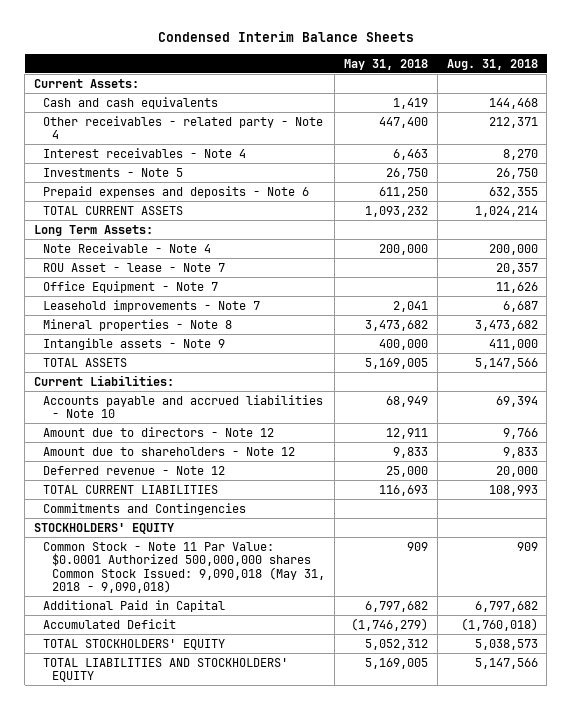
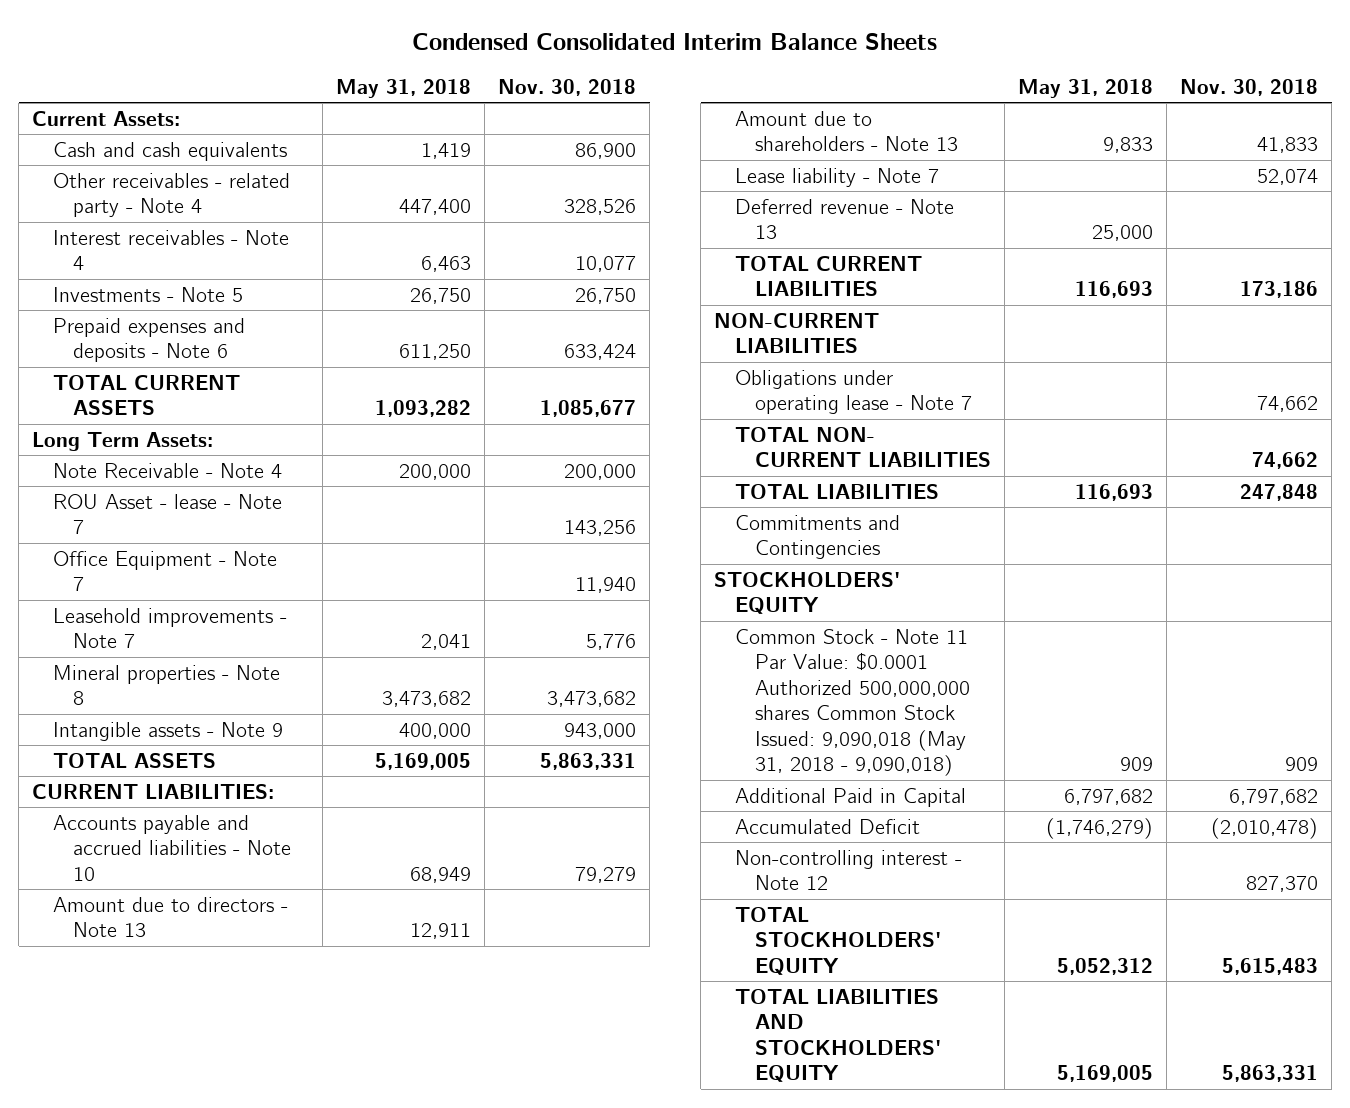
- Condensed Interim Balance Sheets
+ Condensed Consolidated Interim Balance Sheets
- | May 31, 2018 | Aug. 31, 2018
+ | May 31, 2018 | Nov. 30, 2018
- TOTAL CURRENT ASSETS | 1,093,232 | 1,024,214
+ TOTAL CURRENT ASSETS | 1,093,282 | 1,085,677
- Current Liabilities:
+ CURRENT LIABILITIES:
- Amount due to directors - Note 12 | 12,911 | 9,766
- Amount due to shareholders - Note 12 | 9,833 | 9,833
- Deferred revenue - Note 12 | 25,000 | 20,000
+ Amount due to directors - Note 13 | 12,911 |
+ Amount due to shareholders - Note 13 | 9,833 | 41,833
+ Lease liability - Note 7 | | 52,074
+ Deferred revenue - Note 13 | 25,000 |
+ NON-CURRENT LIABILITIES
+ Obligations under operating lease - Note 7 | | 74,662
+ TOTAL NON- CURRENT LIABILITIES | | 74,662
+ TOTAL LIABILITIES | 116,693 | 247,848
+ Non-controlling interest - Note 12 | | 827,370

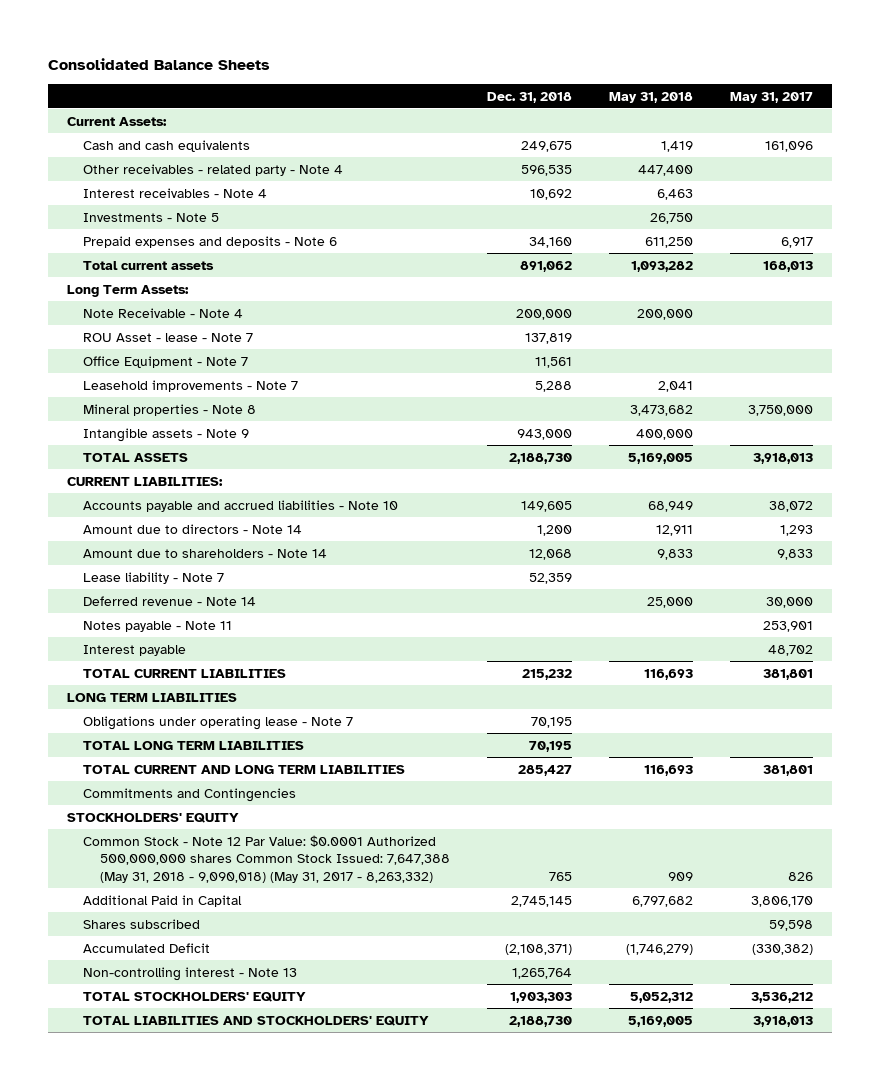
- Condensed Consolidated Interim Balance Sheets
+ Consolidated Balance Sheets
- | May 31, 2018 | Nov. 30, 2018
+ | Dec. 31, 2018 | May 31, 2018 | May 31, 2017
- TOTAL CURRENT ASSETS | 1,093,282 | 1,085,677
+ Total current assets | 891,062 | 1,093,282 | 168,013
- Amount due to directors - Note 13 | 12,911 |
- Amount due to shareholders - Note 13 | 9,833 | 41,833
+ Amount due to directors - Note 14 | 1,200 | 12,911 | 1,293
+ Amount due to shareholders - Note 14 | 12,068 | 9,833 | 9,833
- Deferred revenue - Note 13 | 25,000 |
+ Deferred revenue - Note 14 | | 25,000 | 30,000
+ Notes payable - Note 11 | | | 253,901
+ Interest payable | | | 48,702
- NON-CURRENT LIABILITIES
+ LONG TERM LIABILITIES
- TOTAL NON- CURRENT LIABILITIES | | 74,662
- TOTAL LIABILITIES | 116,693 | 247,848
+ TOTAL LONG TERM LIABILITIES | 70,195 | |
+ TOTAL CURRENT AND LONG TERM LIABILITIES | 285,427 | 116,693 | 381,801
- Common Stock - Note 11 Par Value: $0.0001 Authorized 500,000,000 shares Common Stock Issued: 9,090,018 (May 31, 2018 - 9,090,018) | 909 | 909
+ Common Stock - Note 12 Par Value: $0.0001 Authorized 500,000,000 shares Common Stock Issued: 7,647,388 (May 31, 2018 - 9,090,018) (May 31, 2017 - 8,263,332) | 765 | 909 | 826
+ Shares subscribed | | | 59,598
- Non-controlling interest - Note 12 | | 827,370
+ Non-controlling interest - Note 13 | 1,265,764 | |

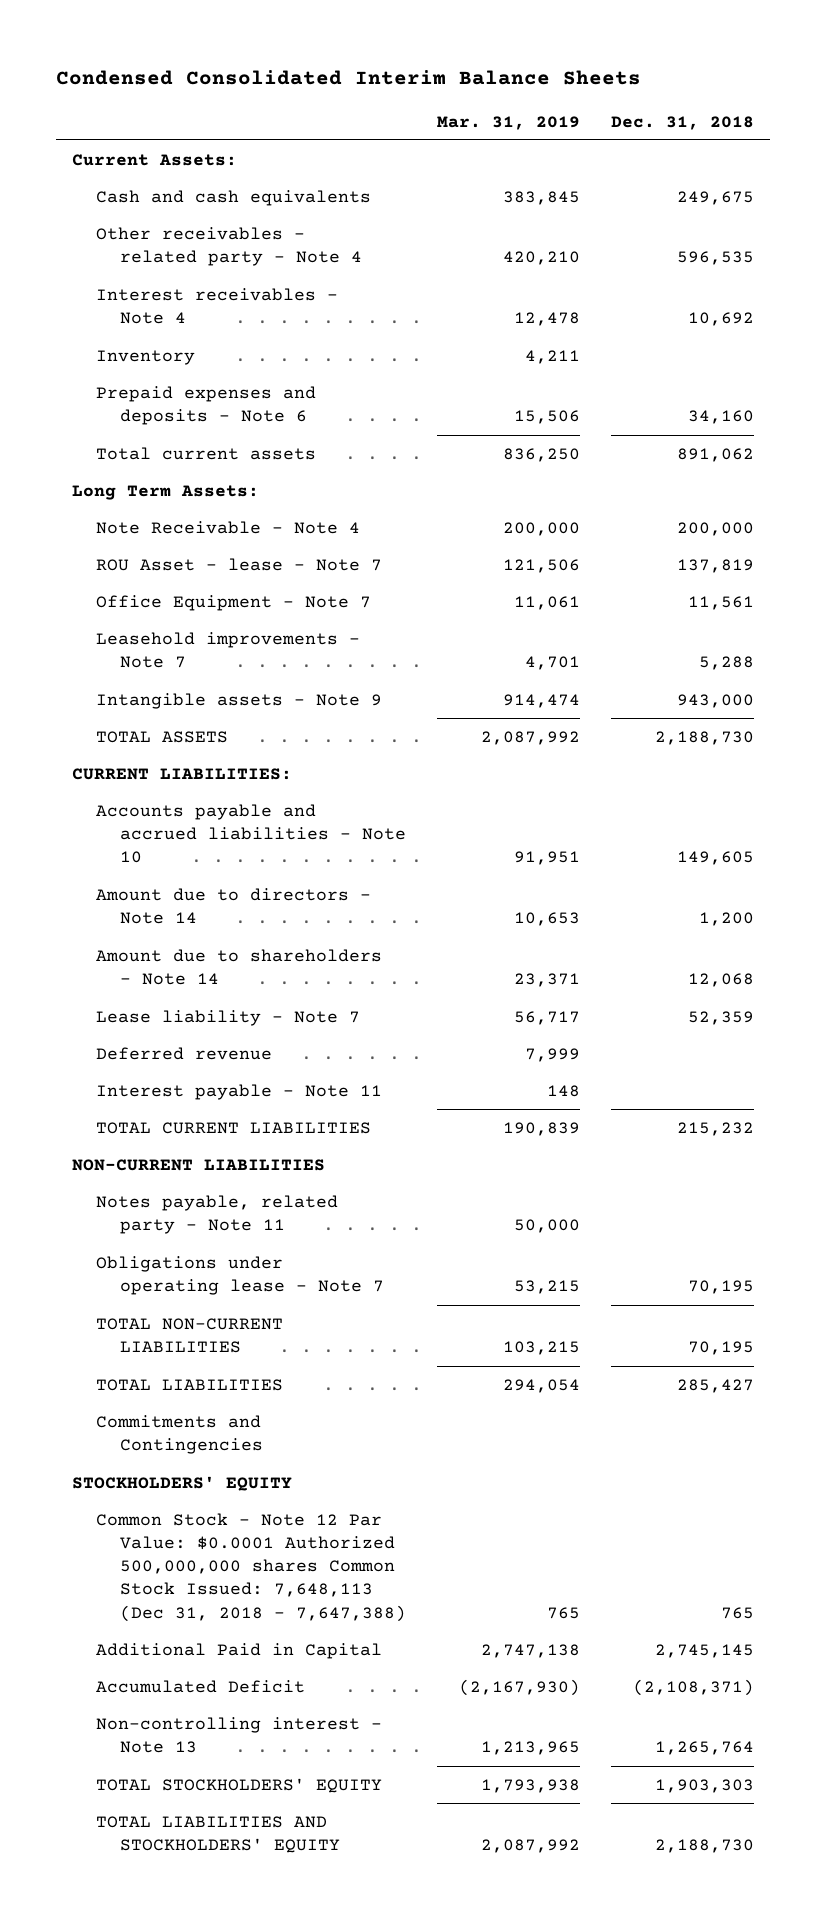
- Consolidated Balance Sheets
+ Condensed Consolidated Interim Balance Sheets
- | Dec. 31, 2018 | May 31, 2018 | May 31, 2017
+ | Mar. 31, 2019 | Dec. 31, 2018
- Investments - Note 5 | | 26,750 |
+ Inventory | 4,211 |
- Mineral properties - Note 8 | | 3,473,682 | 3,750,000
- Deferred revenue - Note 14 | | 25,000 | 30,000
- Notes payable - Note 11 | | | 253,901
- Interest payable | | | 48,702
+ Deferred revenue | 7,999 |
+ Interest payable - Note 11 | 148 |
- LONG TERM LIABILITIES
+ NON-CURRENT LIABILITIES
+ Notes payable, related party - Note 11 | 50,000 |
- TOTAL LONG TERM LIABILITIES | 70,195 | |
- TOTAL CURRENT AND LONG TERM LIABILITIES | 285,427 | 116,693 | 381,801
+ TOTAL NON-CURRENT LIABILITIES | 103,215 | 70,195
+ TOTAL LIABILITIES | 294,054 | 285,427
- Common Stock - Note 12 Par Value: $0.0001 Authorized 500,000,000 shares Common Stock Issued: 7,647,388 (May 31, 2018 - 9,090,018) (May 31, 2017 - 8,263,332) | 765 | 909 | 826
+ Common Stock - Note 12 Par Value: $0.0001 Authorized 500,000,000 shares Common Stock Issued: 7,648,113 (Dec 31, 2018 - 7,647,388) | 765 | 765
- Shares subscribed | | | 59,598

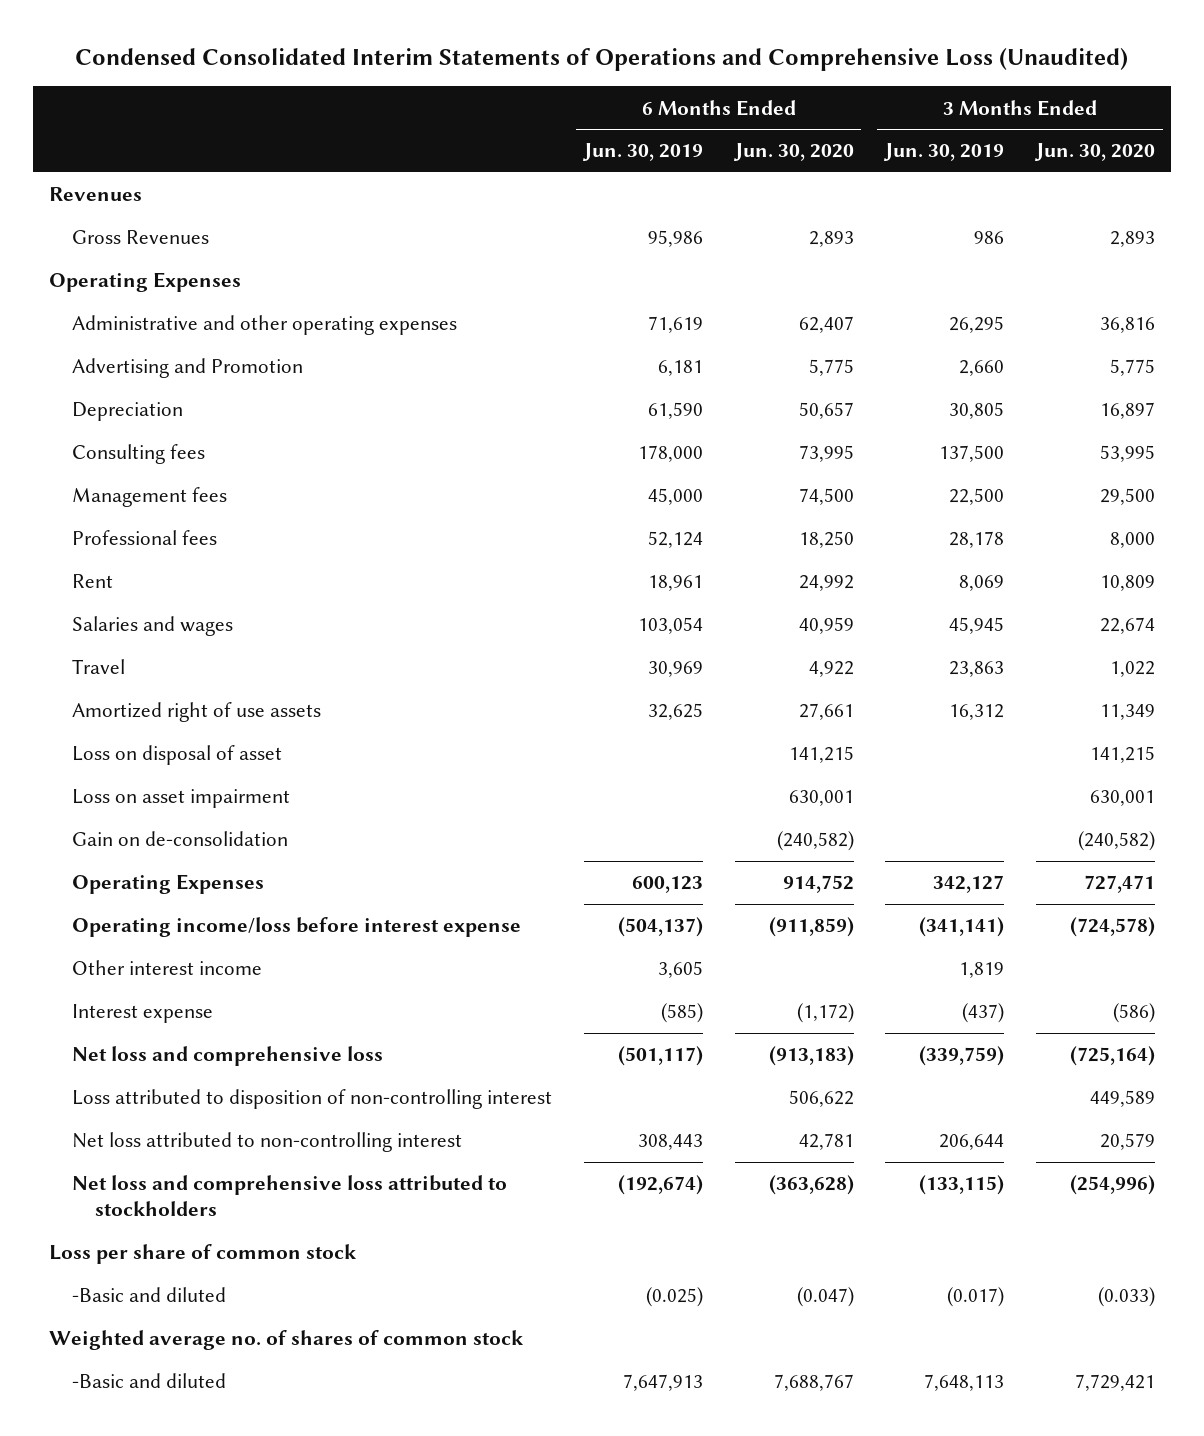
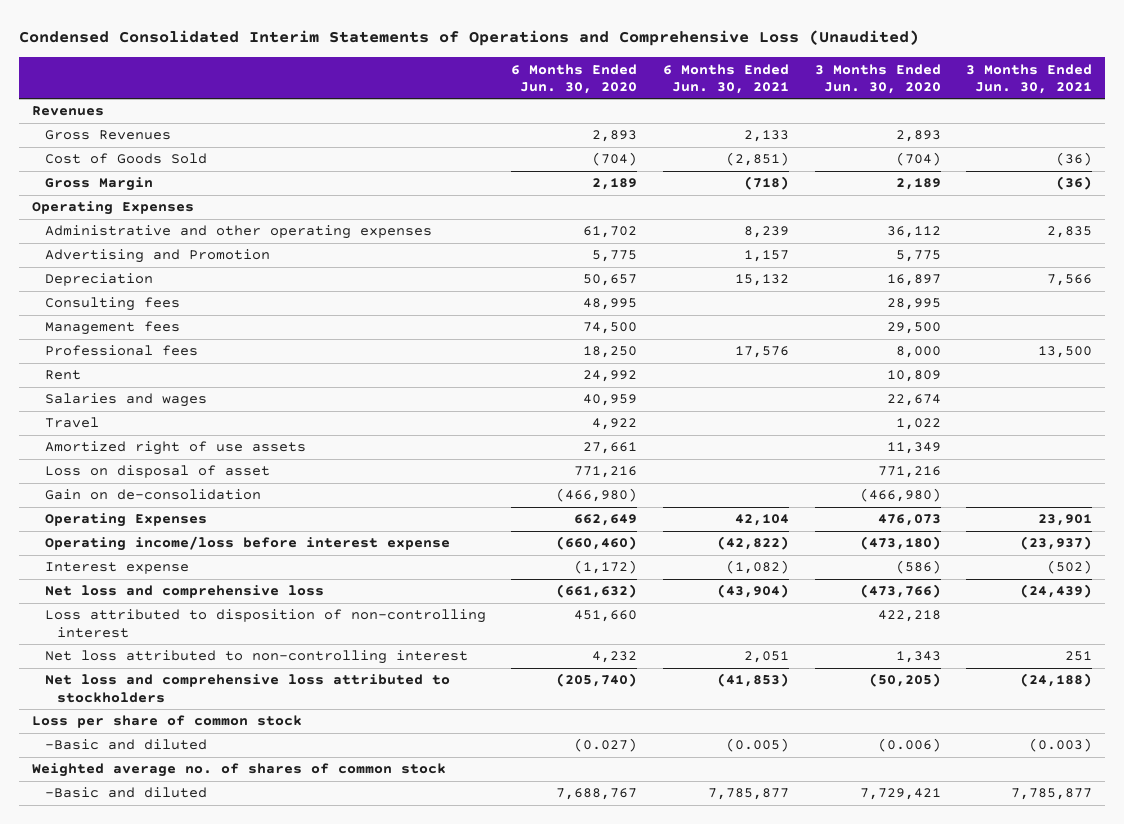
- | 6 Months Ended Jun. 30, 2019 | 6 Months Ended Jun. 30, 2020 | 3 Months Ended Jun. 30, 2019 | 3 Months Ended Jun. 30, 2020
+ | 6 Months Ended Jun. 30, 2020 | 6 Months Ended Jun. 30, 2021 | 3 Months Ended Jun. 30, 2020 | 3 Months Ended Jun. 30, 2021
+ Cost of Goods Sold | (704) | (2,851) | (704) | (36)
+ Gross Margin | 2,189 | (718) | 2,189 | (36)
- Administrative and other operating expenses | 71,619 | 62,407 | 26,295 | 36,816
+ Administrative and other operating expenses | 61,702 | 8,239 | 36,112 | 2,835
- Consulting fees | 178,000 | 73,995 | 137,500 | 53,995
+ Consulting fees | 48,995 | | 28,995 |
- Loss on disposal of asset | | 141,215 | | 141,215
- Loss on asset impairment | | 630,001 | | 630,001
- Gain on de-consolidation | | (240,582) | | (240,582)
- Operating Expenses | 600,123 | 914,752 | 342,127 | 727,471
- Operating income/loss before interest expense | (504,137) | (911,859) | (341,141) | (724,578)
- Other interest income | 3,605 | | 1,819 |
+ Loss on disposal of asset | 771,216 | | 771,216 |
+ Gain on de-consolidation | (466,980) | | (466,980) |
+ Operating Expenses | 662,649 | 42,104 | 476,073 | 23,901
+ Operating income/loss before interest expense | (660,460) | (42,822) | (473,180) | (23,937)
- Net loss and comprehensive loss | (501,117) | (913,183) | (339,759) | (725,164)
- Loss attributed to disposition of non-controlling interest | | 506,622 | | 449,589
- Net loss attributed to non-controlling interest | 308,443 | 42,781 | 206,644 | 20,579
- Net loss and comprehensive loss attributed to stockholders | (192,674) | (363,628) | (133,115) | (254,996)
+ Net loss and comprehensive loss | (661,632) | (43,904) | (473,766) | (24,439)
+ Loss attributed to disposition of non-controlling interest | 451,660 | | 422,218 |
+ Net loss attributed to non-controlling interest | 4,232 | 2,051 | 1,343 | 251
+ Net loss and comprehensive loss attributed to stockholders | (205,740) | (41,853) | (50,205) | (24,188)
- -Basic and diluted | (0.025) | (0.047) | (0.017) | (0.033)
+ -Basic and diluted | (0.027) | (0.005) | (0.006) | (0.003)

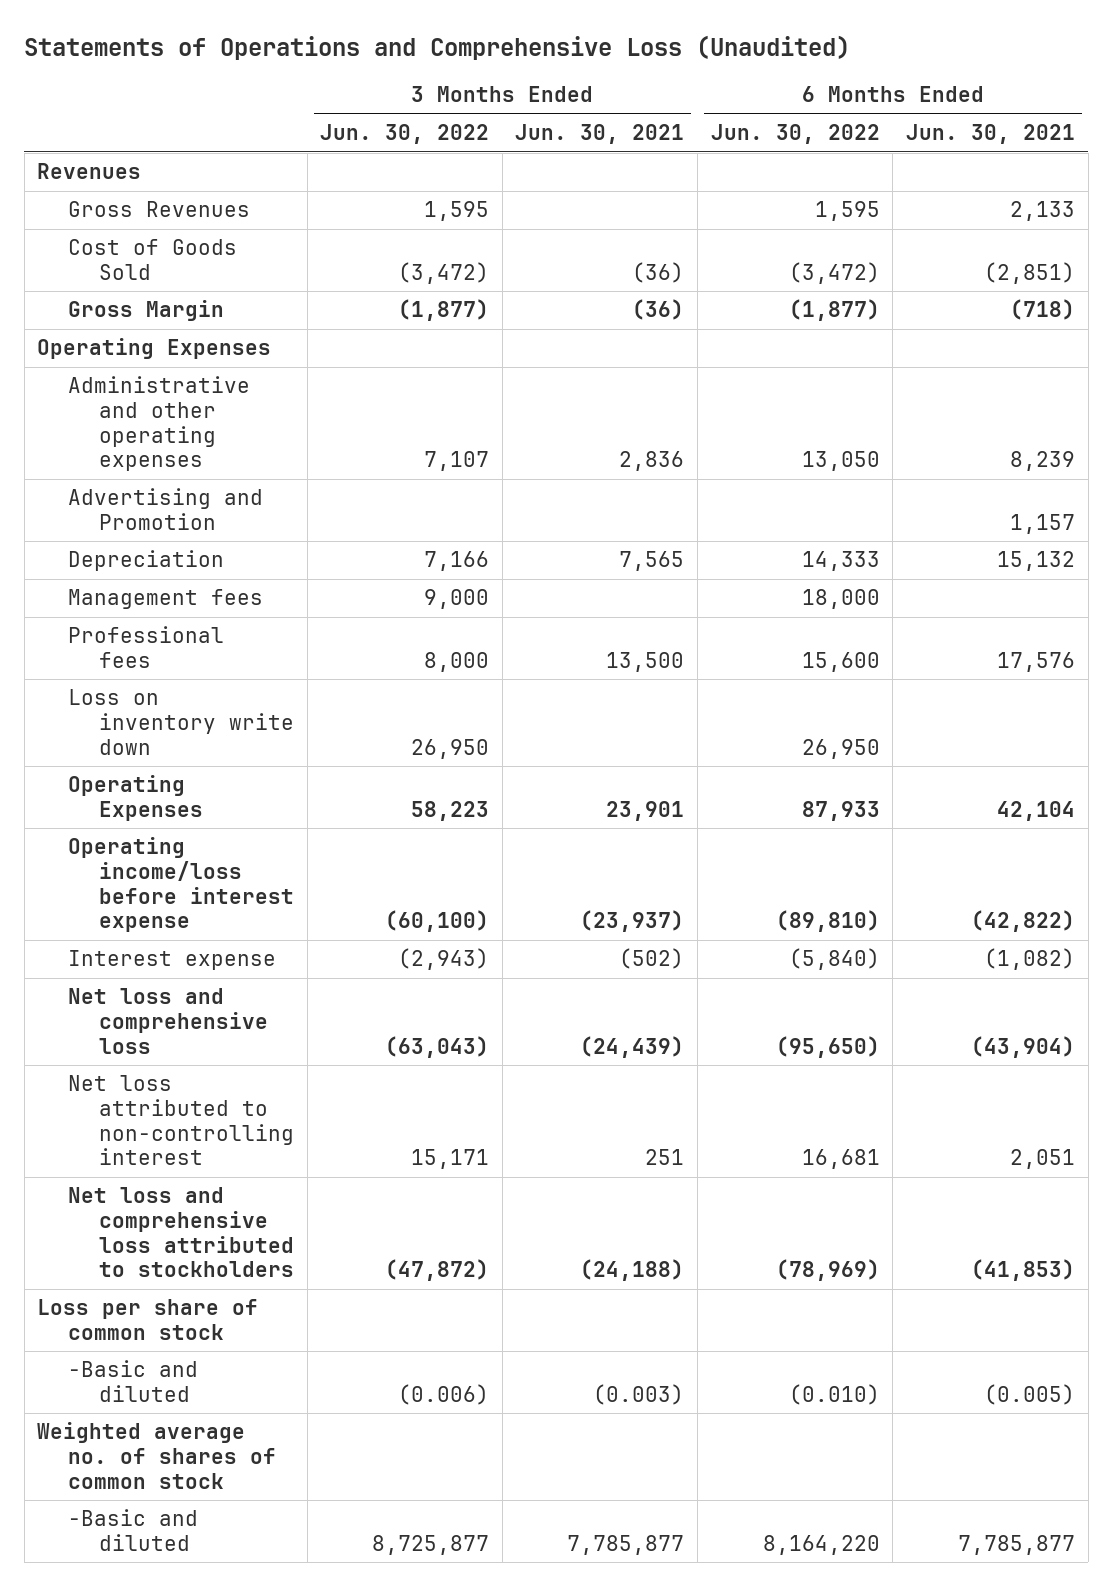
- Condensed Consolidated Interim Statements of Operations and Comprehensive Loss (Unaudited)
+ Statements of Operations and Comprehensive Loss (Unaudited)
- | 6 Months Ended Jun. 30, 2020 | 6 Months Ended Jun. 30, 2021 | 3 Months Ended Jun. 30, 2020 | 3 Months Ended Jun. 30, 2021
+ | 3 Months Ended Jun. 30, 2022 | 3 Months Ended Jun. 30, 2021 | 6 Months Ended Jun. 30, 2022 | 6 Months Ended Jun. 30, 2021
- Administrative and other operating expenses | 61,702 | 8,239 | 36,112 | 2,835
+ Administrative and other operating expenses | 7,107 | 2,836 | 13,050 | 8,239
- Depreciation | 50,657 | 15,132 | 16,897 | 7,566
- Consulting fees | 48,995 | | 28,995 |
+ Depreciation | 7,166 | 7,565 | 14,333 | 15,132
- Rent | 24,992 | | 10,809 |
- Salaries and wages | 40,959 | | 22,674 |
- Travel | 4,922 | | 1,022 |
- Amortized right of use assets | 27,661 | | 11,349 |
- Loss on disposal of asset | 771,216 | | 771,216 |
- Gain on de-consolidation | (466,980) | | (466,980) |
+ Loss on inventory write down | 26,950 | | 26,950 |
- Loss attributed to disposition of non-controlling interest | 451,660 | | 422,218 |

